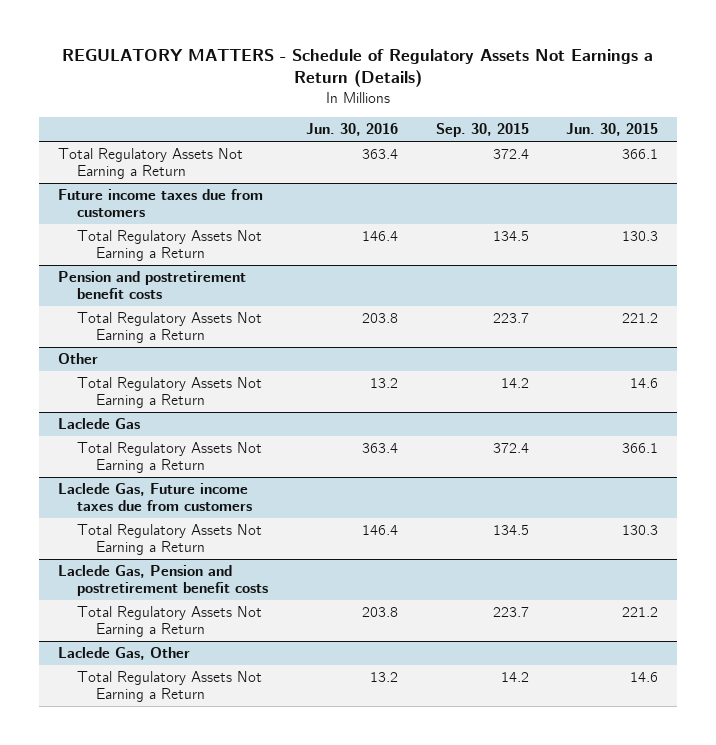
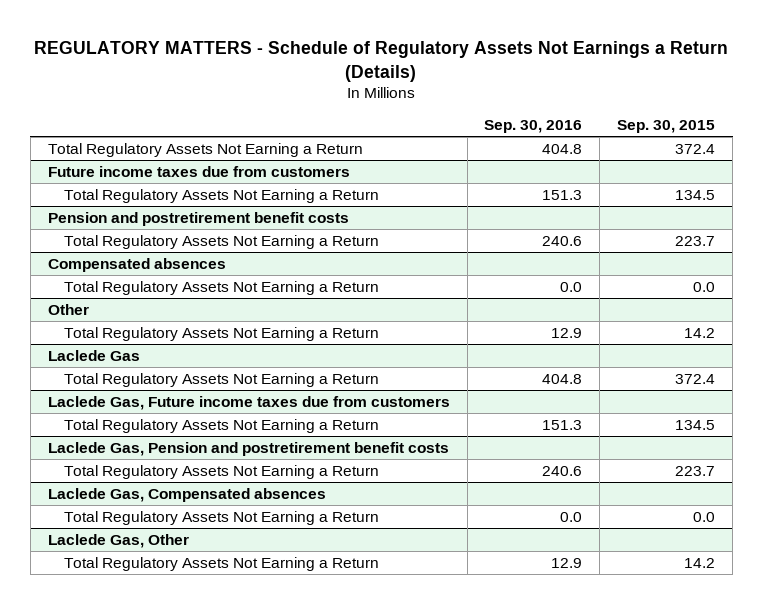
- | Jun. 30, 2016 | Sep. 30, 2015 | Jun. 30, 2015
+ | Sep. 30, 2016 | Sep. 30, 2015
+ Compensated absences
+ Total Regulatory Assets Not Earning a Return | 0.0 | 0.0
+ Laclede Gas, Compensated absences
+ Total Regulatory Assets Not Earning a Return | 0.0 | 0.0

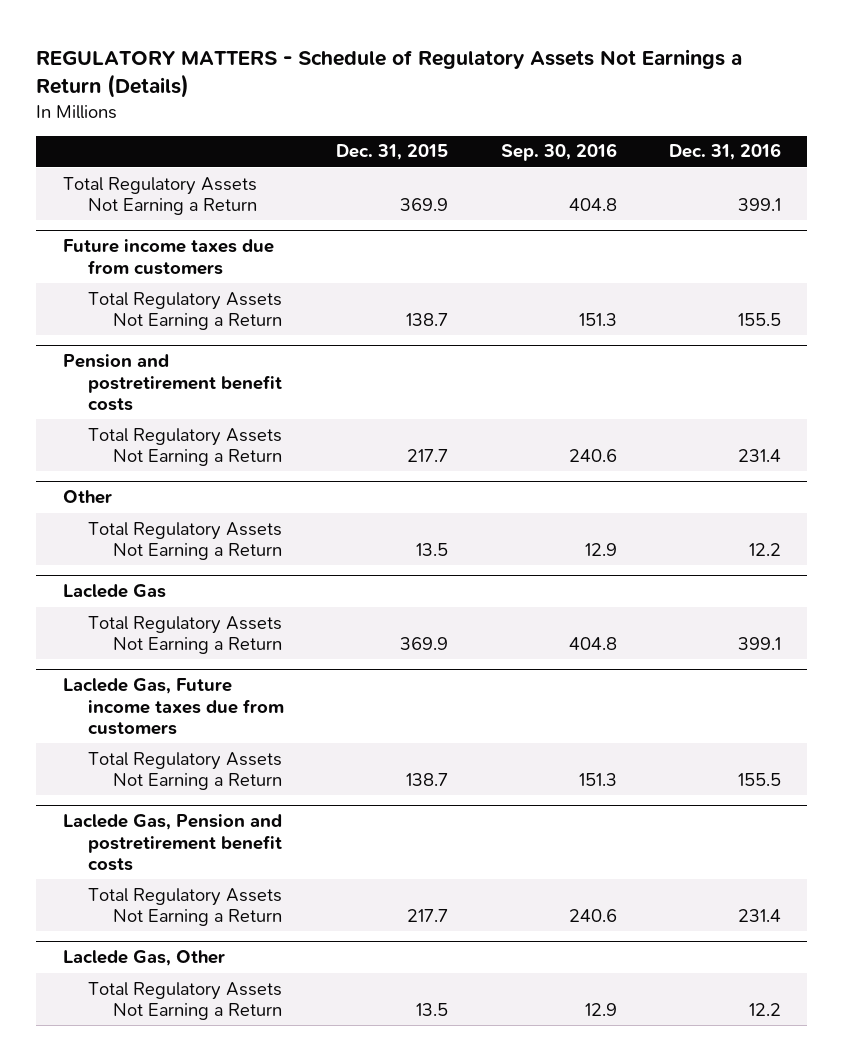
- | Sep. 30, 2016 | Sep. 30, 2015
+ | Dec. 31, 2015 | Sep. 30, 2016 | Dec. 31, 2016
- Compensated absences
- Total Regulatory Assets Not Earning a Return | 0.0 | 0.0
- Laclede Gas, Compensated absences
- Total Regulatory Assets Not Earning a Return | 0.0 | 0.0

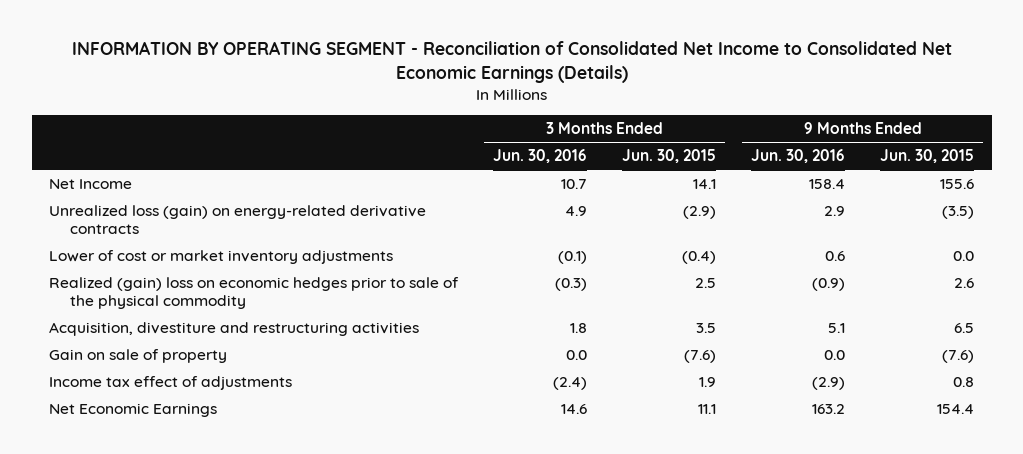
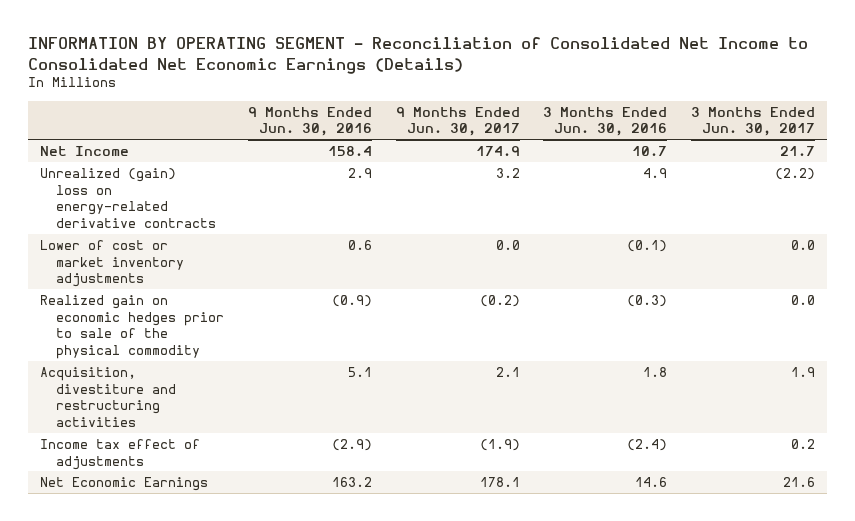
- | 3 Months Ended Jun. 30, 2016 | 3 Months Ended Jun. 30, 2015 | 9 Months Ended Jun. 30, 2016 | 9 Months Ended Jun. 30, 2015
+ | 9 Months Ended Jun. 30, 2016 | 9 Months Ended Jun. 30, 2017 | 3 Months Ended Jun. 30, 2016 | 3 Months Ended Jun. 30, 2017
- Unrealized loss (gain) on energy-related derivative contracts | 4.9 | (2.9) | 2.9 | (3.5)
+ Unrealized (gain) loss on energy-related derivative contracts | 2.9 | 3.2 | 4.9 | (2.2)
- Realized (gain) loss on economic hedges prior to sale of the physical commodity | (0.3) | 2.5 | (0.9) | 2.6
+ Realized gain on economic hedges prior to sale of the physical commodity | (0.9) | (0.2) | (0.3) | 0.0
- Gain on sale of property | 0.0 | (7.6) | 0.0 | (7.6)

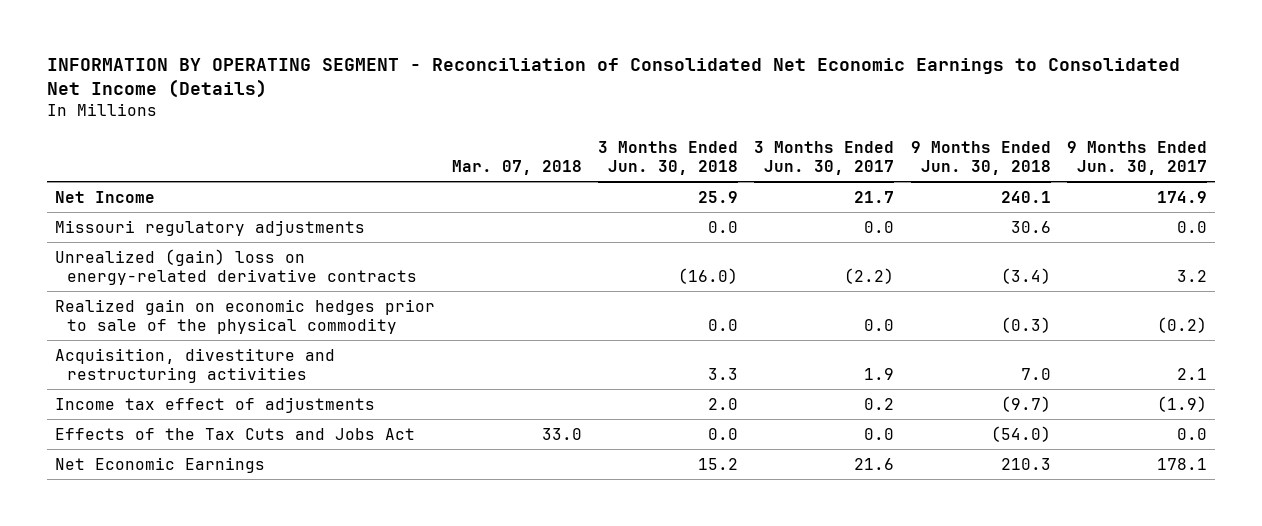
- INFORMATION BY OPERATING SEGMENT - Reconciliation of Consolidated Net Income to Consolidated Net Economic Earnings (Details)
+ INFORMATION BY OPERATING SEGMENT - Reconciliation of Consolidated Net Economic Earnings to Consolidated Net Income (Details)
- | 9 Months Ended Jun. 30, 2016 | 9 Months Ended Jun. 30, 2017 | 3 Months Ended Jun. 30, 2016 | 3 Months Ended Jun. 30, 2017
+ | Mar. 07, 2018 | 3 Months Ended Jun. 30, 2018 | 3 Months Ended Jun. 30, 2017 | 9 Months Ended Jun. 30, 2018 | 9 Months Ended Jun. 30, 2017
+ Missouri regulatory adjustments | | 0.0 | 0.0 | 30.6 | 0.0
- Lower of cost or market inventory adjustments | 0.6 | 0.0 | (0.1) | 0.0
+ Effects of the Tax Cuts and Jobs Act | 33.0 | 0.0 | 0.0 | (54.0) | 0.0

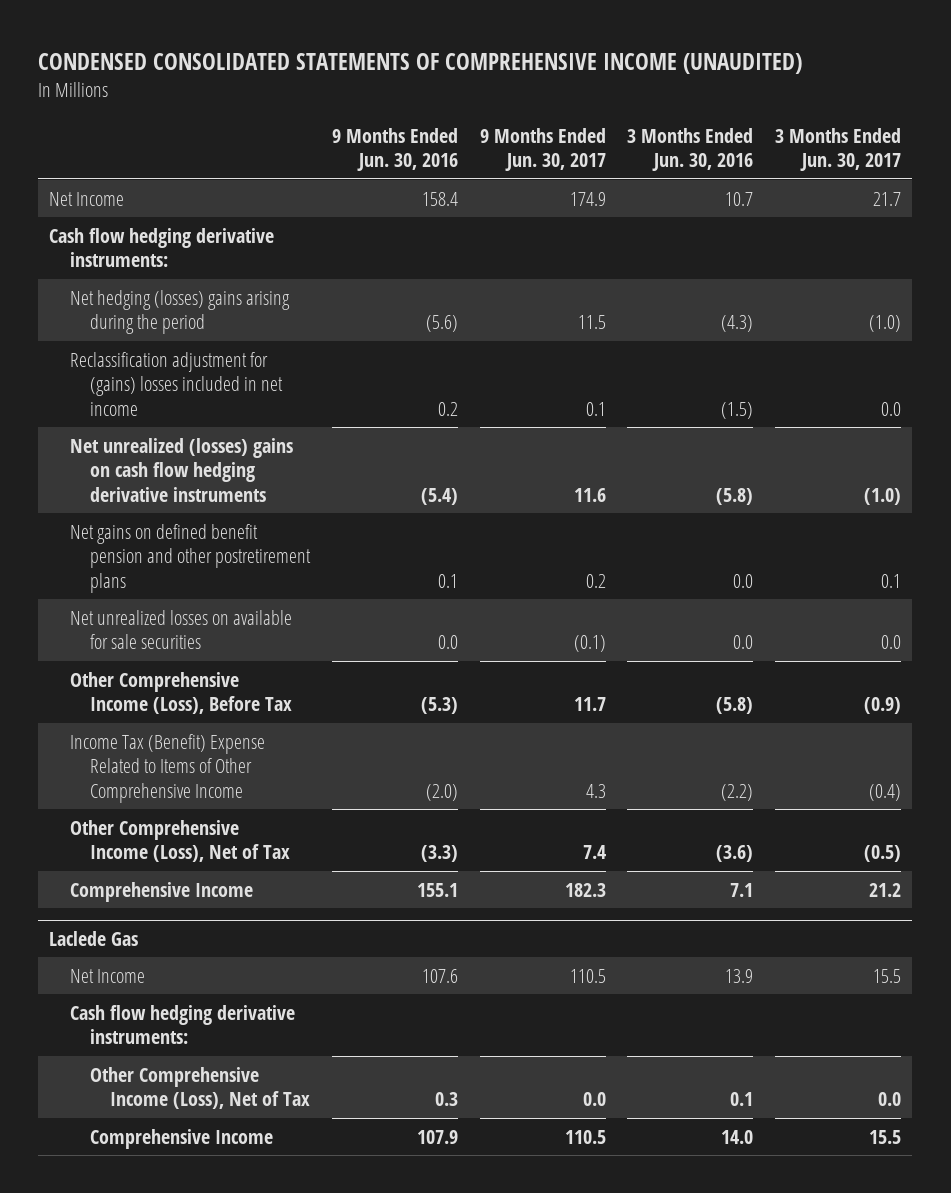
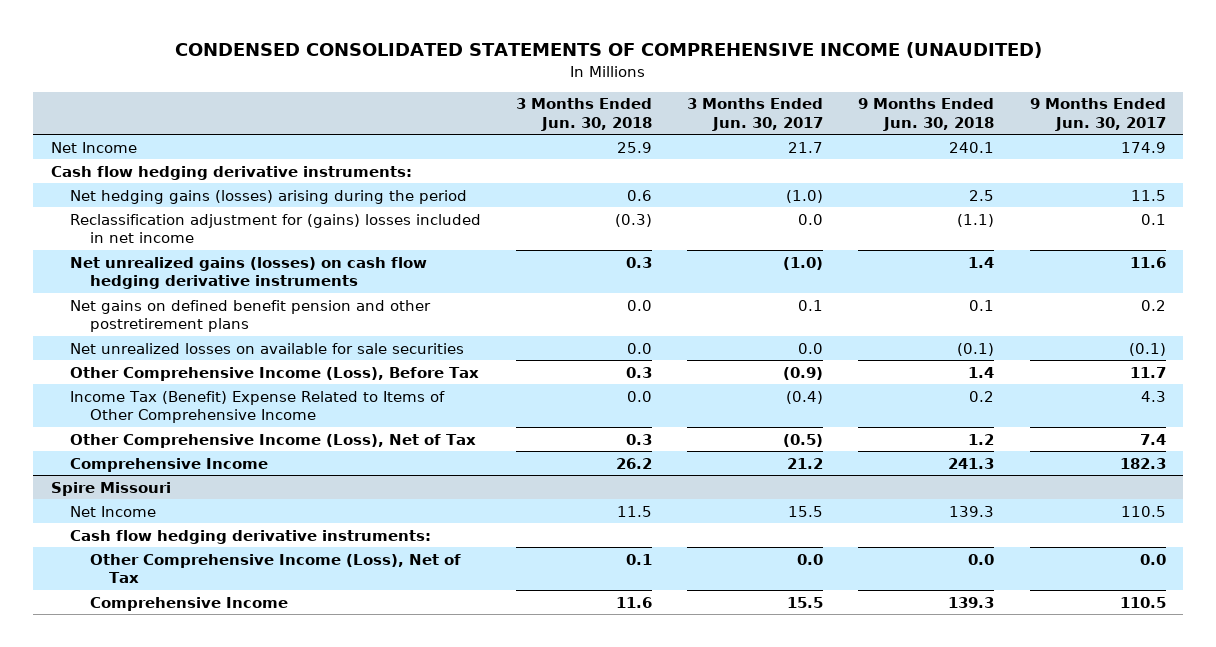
- | 9 Months Ended Jun. 30, 2016 | 9 Months Ended Jun. 30, 2017 | 3 Months Ended Jun. 30, 2016 | 3 Months Ended Jun. 30, 2017
+ | 3 Months Ended Jun. 30, 2018 | 3 Months Ended Jun. 30, 2017 | 9 Months Ended Jun. 30, 2018 | 9 Months Ended Jun. 30, 2017
- Net hedging (losses) gains arising during the period | (5.6) | 11.5 | (4.3) | (1.0)
+ Net hedging gains (losses) arising during the period | 0.6 | (1.0) | 2.5 | 11.5
- Net unrealized (losses) gains on cash flow hedging derivative instruments | (5.4) | 11.6 | (5.8) | (1.0)
+ Net unrealized gains (losses) on cash flow hedging derivative instruments | 0.3 | (1.0) | 1.4 | 11.6
- Laclede Gas
+ Spire Missouri

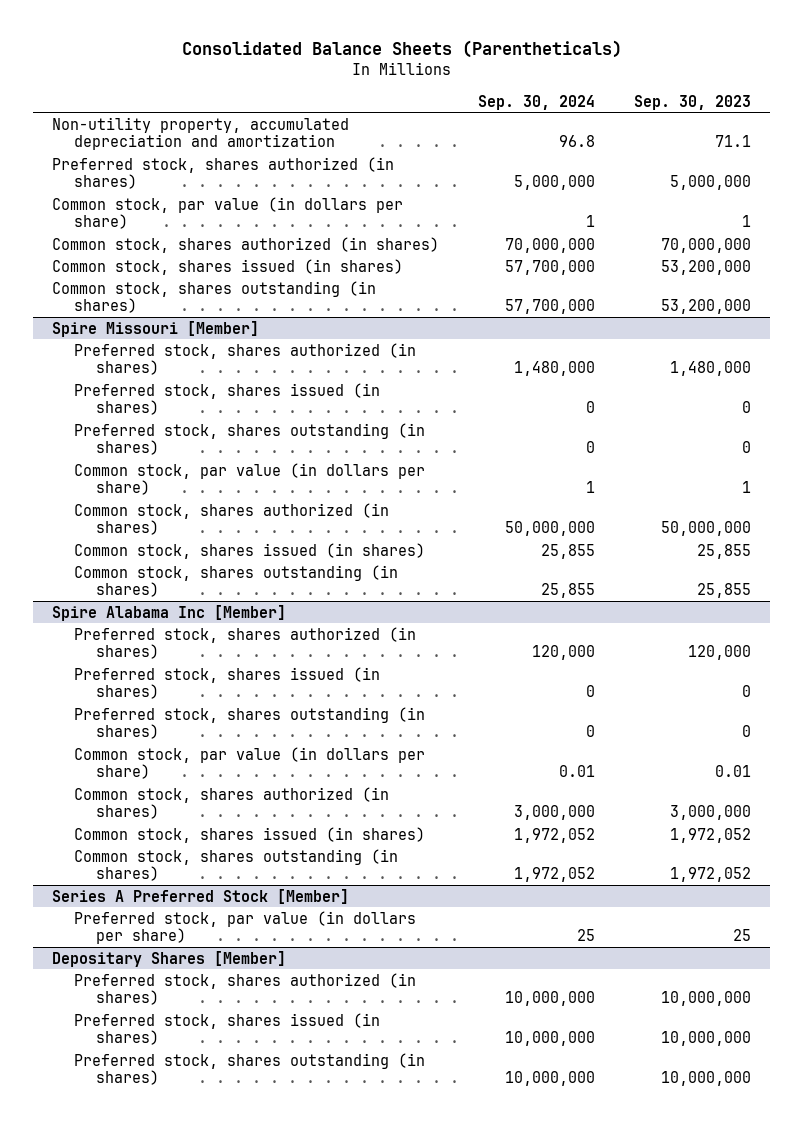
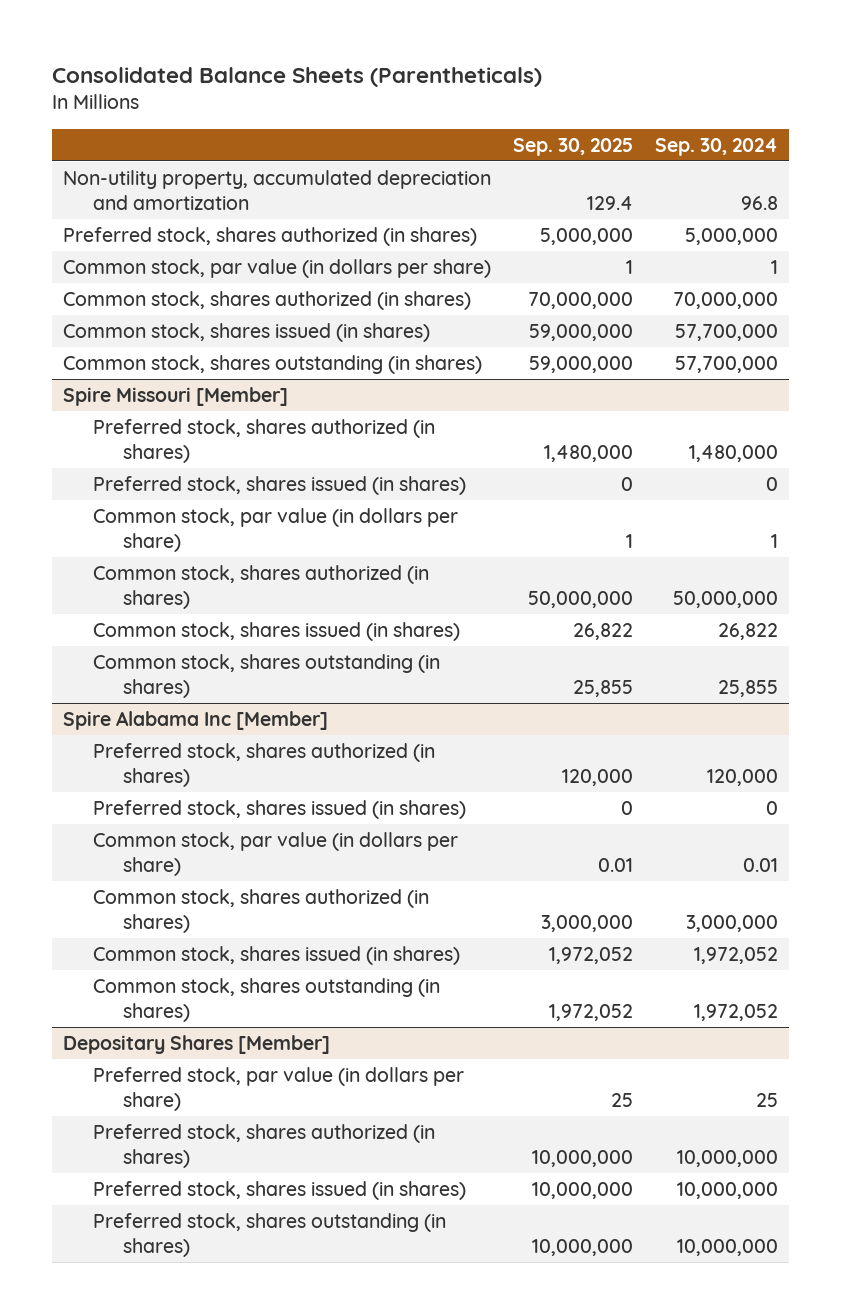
- | Sep. 30, 2024 | Sep. 30, 2023
+ | Sep. 30, 2025 | Sep. 30, 2024
@ Spire Missouri [Member]
- Preferred stock, shares outstanding (in shares) | 0 | 0
- Common stock, shares issued (in shares) | 25,855 | 25,855
+ Common stock, shares issued (in shares) | 26,822 | 26,822
@ Spire Alabama Inc [Member]
- Preferred stock, shares outstanding (in shares) | 0 | 0
- Series A Preferred Stock [Member]
- Preferred stock, par value (in dollars per share) | 25 | 25
@ Depositary Shares [Member]
+ Preferred stock, par value (in dollars per share) | 25 | 25

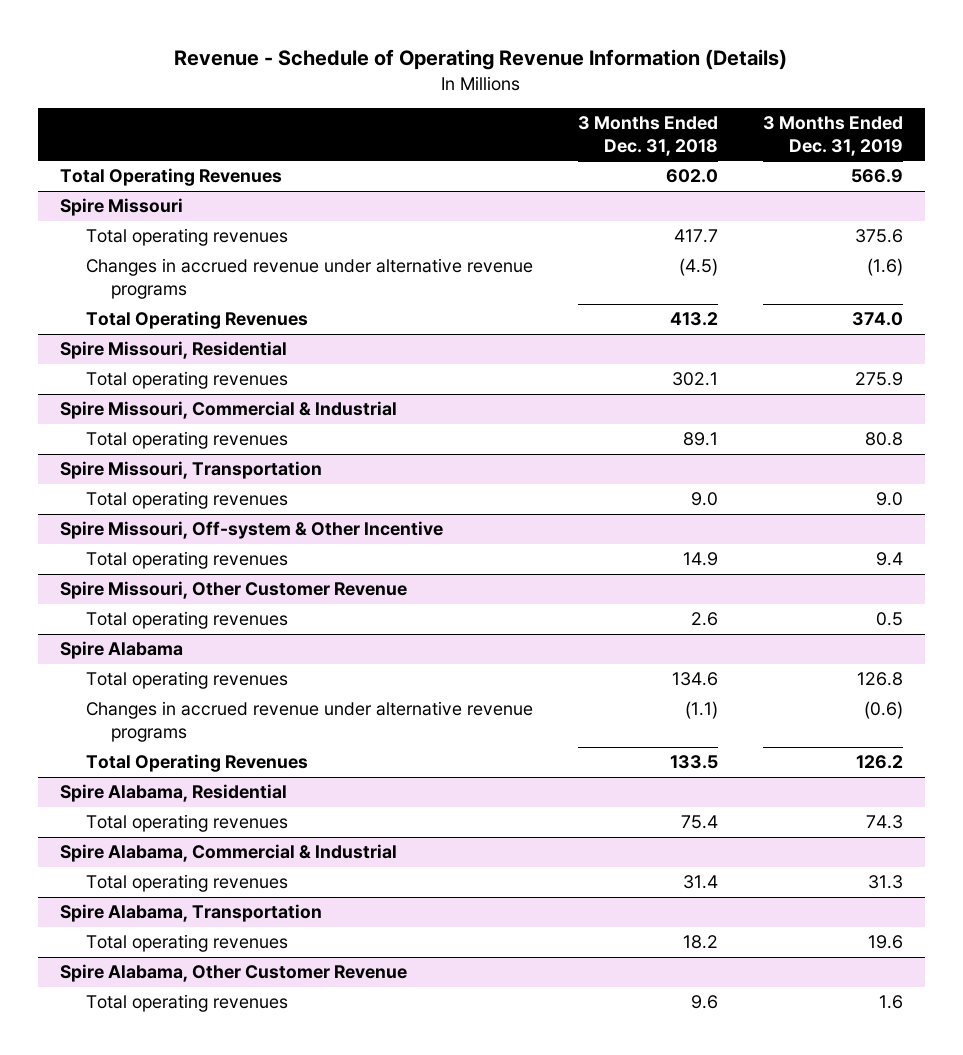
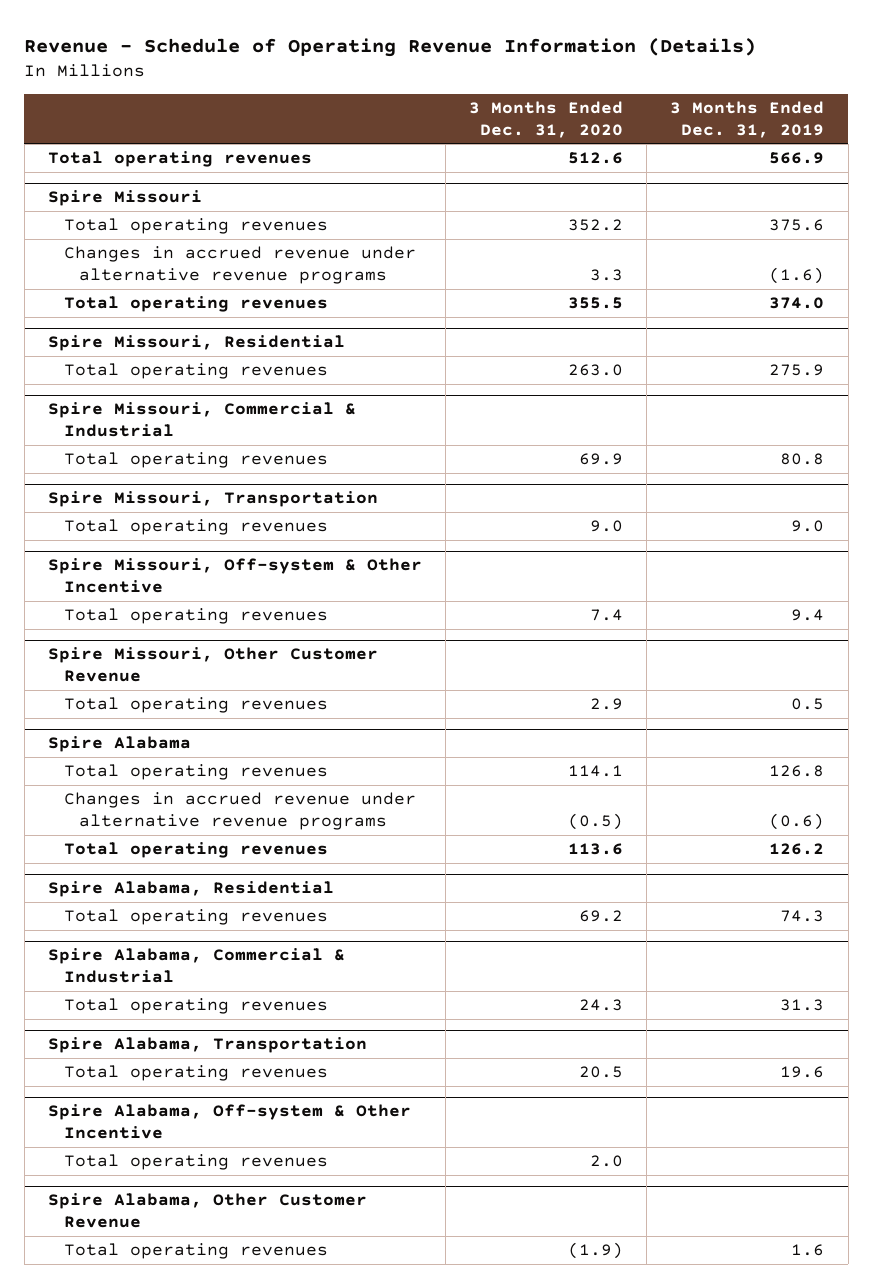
- | 3 Months Ended Dec. 31, 2018 | 3 Months Ended Dec. 31, 2019
+ | 3 Months Ended Dec. 31, 2020 | 3 Months Ended Dec. 31, 2019
- Total Operating Revenues | 602.0 | 566.9
+ Total operating revenues | 512.6 | 566.9
@ Spire Missouri
- Total Operating Revenues | 413.2 | 374.0
+ Total operating revenues | 355.5 | 374.0
@ Spire Alabama
- Total Operating Revenues | 133.5 | 126.2
+ Total operating revenues | 113.6 | 126.2
+ Spire Alabama, Off-system & Other Incentive
+ Total operating revenues | 2.0 |

